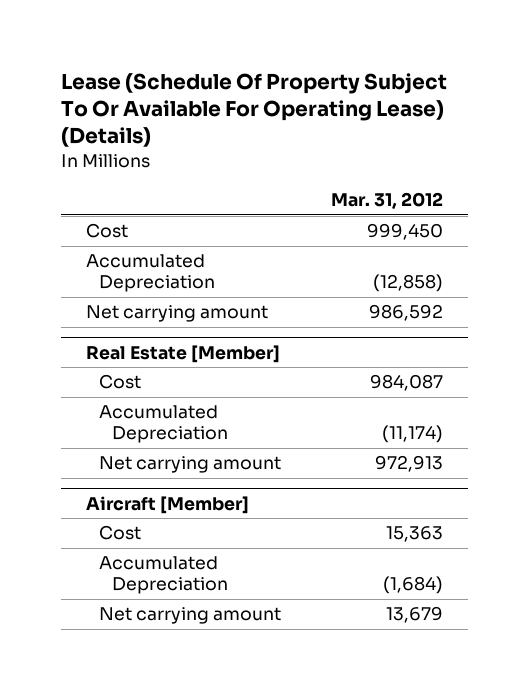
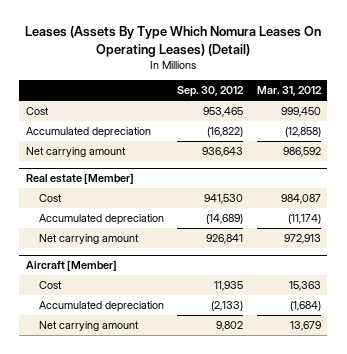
- Lease (Schedule Of Property Subject To Or Available For Operating Lease) (Details)
+ Leases (Assets By Type Which Nomura Leases On Operating Leases) (Detail)
- | Mar. 31, 2012
+ | Sep. 30, 2012 | Mar. 31, 2012
- Accumulated Depreciation | (12,858)
+ Accumulated depreciation | (16,822) | (12,858)
- Real Estate [Member]
+ Real estate [Member]
- Accumulated Depreciation | (11,174)
+ Accumulated depreciation | (14,689) | (11,174)
@ Aircraft [Member]
- Accumulated Depreciation | (1,684)
+ Accumulated depreciation | (2,133) | (1,684)

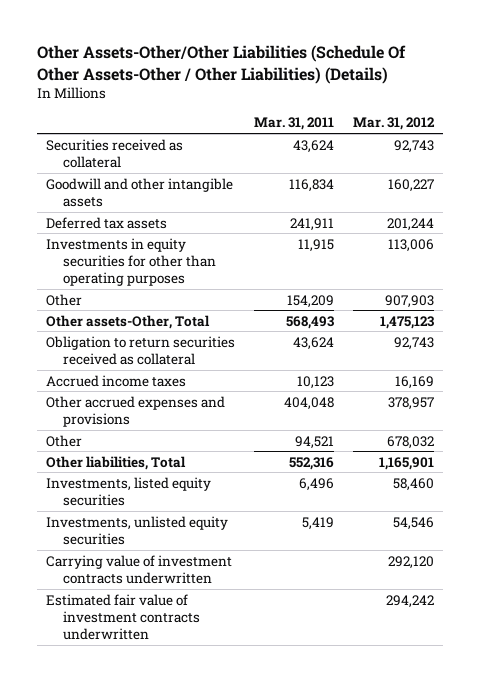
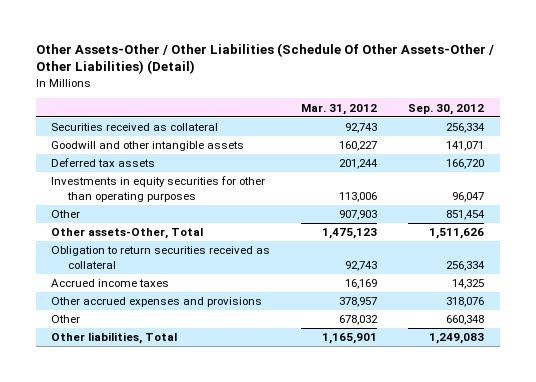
- Other Assets-Other/Other Liabilities (Schedule Of Other Assets-Other / Other Liabilities) (Details)
+ Other Assets-Other / Other Liabilities (Schedule Of Other Assets-Other / Other Liabilities) (Detail)
- | Mar. 31, 2011 | Mar. 31, 2012
+ | Mar. 31, 2012 | Sep. 30, 2012
- Investments, listed equity securities | 6,496 | 58,460
- Investments, unlisted equity securities | 5,419 | 54,546
- Carrying value of investment contracts underwritten | | 292,120
- Estimated fair value of investment contracts underwritten | | 294,242

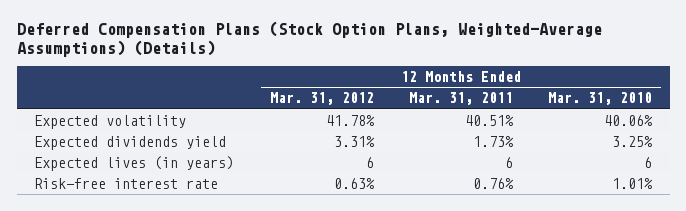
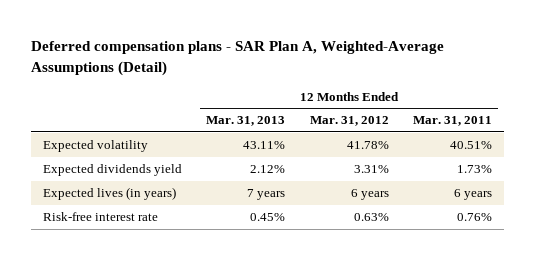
- Deferred Compensation Plans (Stock Option Plans, Weighted-Average Assumptions) (Details)
+ Deferred compensation plans - SAR Plan A, Weighted-Average Assumptions (Detail)
- | 12 Months Ended Mar. 31, 2012 | 12 Months Ended Mar. 31, 2011 | 12 Months Ended Mar. 31, 2010
+ | 12 Months Ended Mar. 31, 2013 | 12 Months Ended Mar. 31, 2012 | 12 Months Ended Mar. 31, 2011
- Expected lives (in years) | 6 | 6 | 6
+ Expected lives (in years) | 7 years | 6 years | 6 years

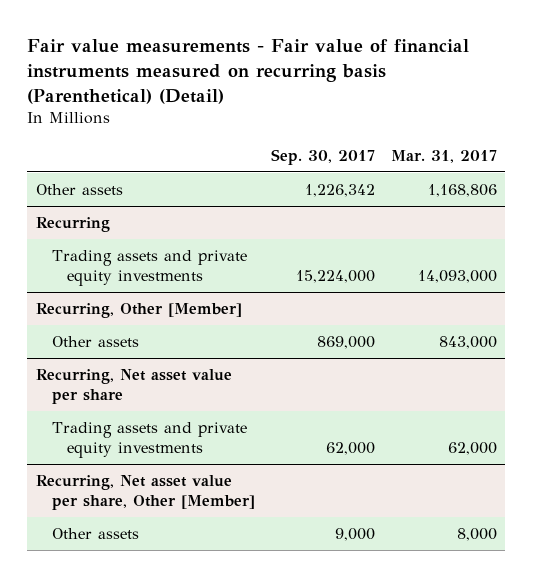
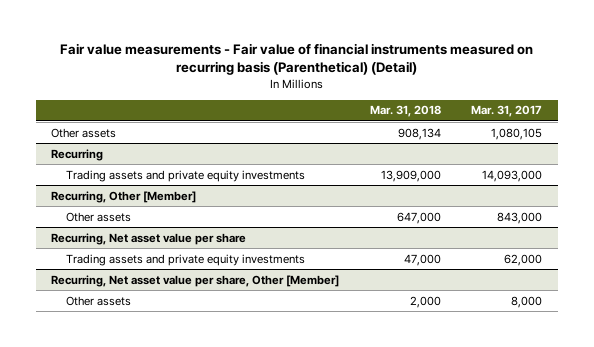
- | Sep. 30, 2017 | Mar. 31, 2017
+ | Mar. 31, 2018 | Mar. 31, 2017
- Other assets | 1,226,342 | 1,168,806
+ Other assets | 908,134 | 1,080,105

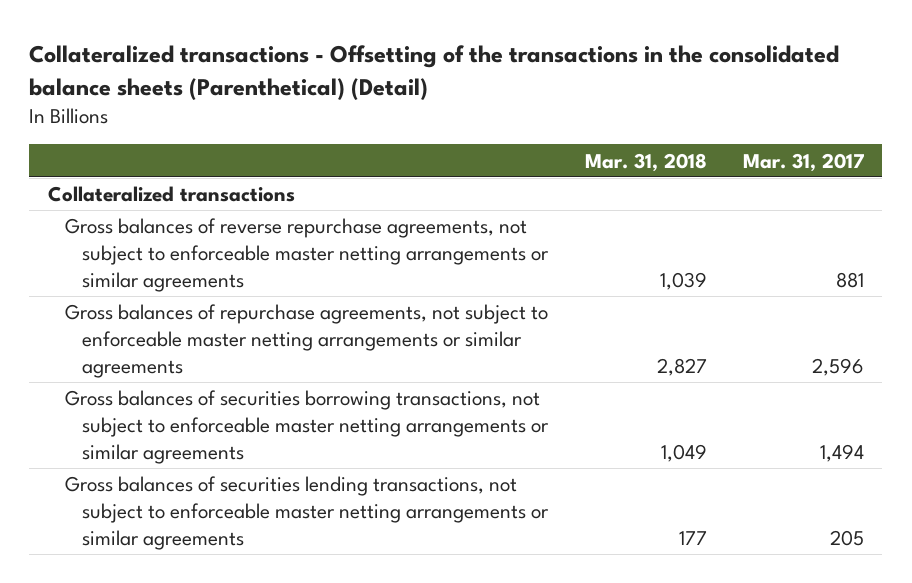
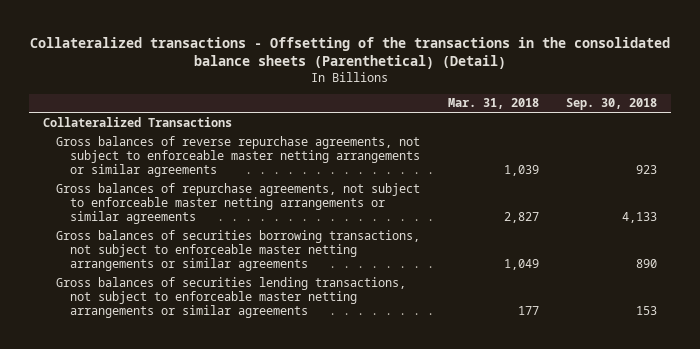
- | Mar. 31, 2018 | Mar. 31, 2017
+ | Mar. 31, 2018 | Sep. 30, 2018
- Collateralized transactions
+ Collateralized Transactions

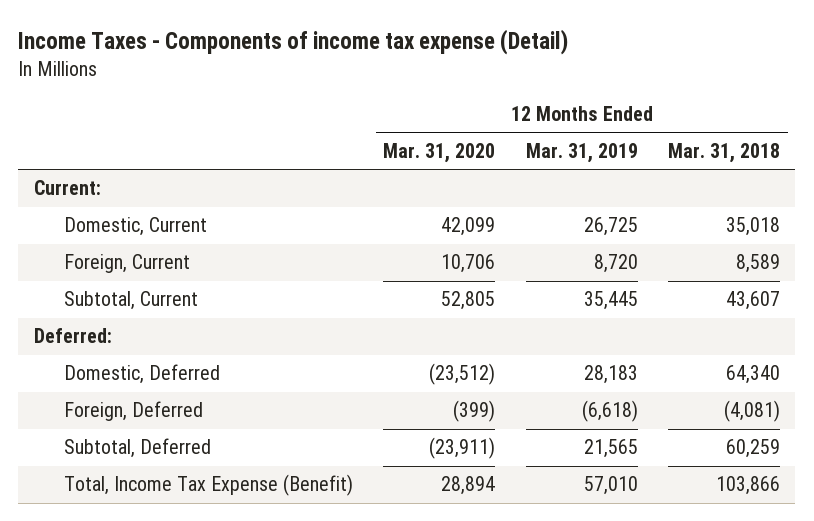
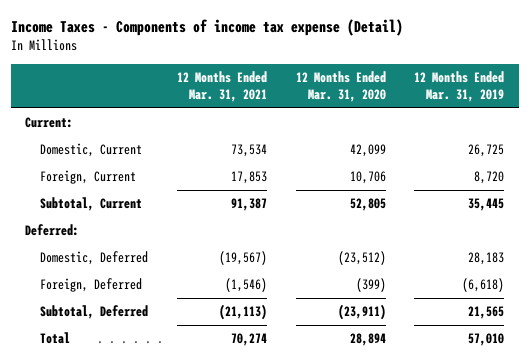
- | 12 Months Ended Mar. 31, 2020 | 12 Months Ended Mar. 31, 2019 | 12 Months Ended Mar. 31, 2018
+ | 12 Months Ended Mar. 31, 2021 | 12 Months Ended Mar. 31, 2020 | 12 Months Ended Mar. 31, 2019
- Total, Income Tax Expense (Benefit) | 28,894 | 57,010 | 103,866
+ Total | 70,274 | 28,894 | 57,010

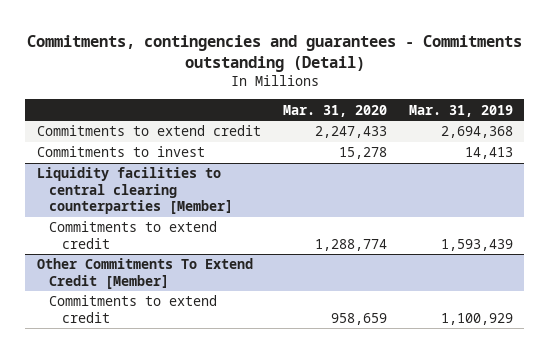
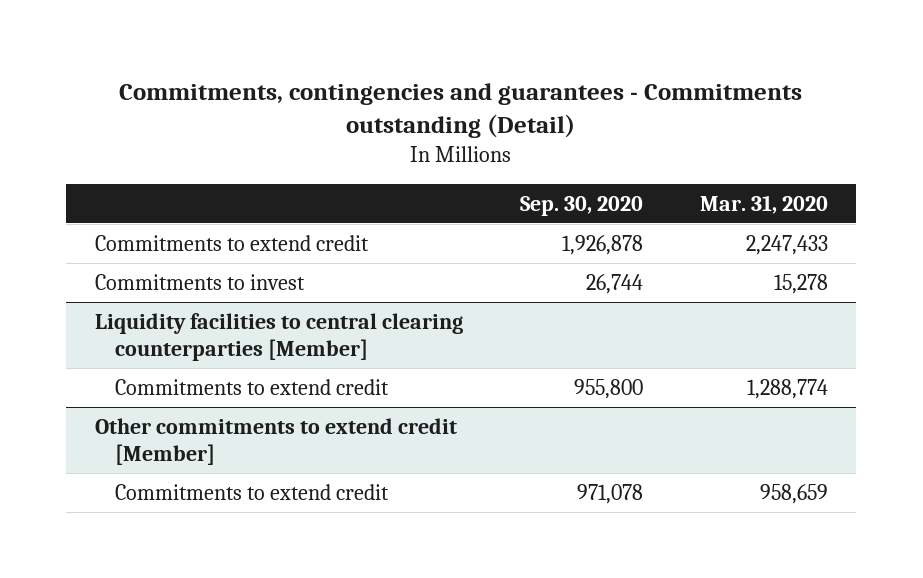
- | Mar. 31, 2020 | Mar. 31, 2019
+ | Sep. 30, 2020 | Mar. 31, 2020
- Other Commitments To Extend Credit [Member]
+ Other commitments to extend credit [Member]

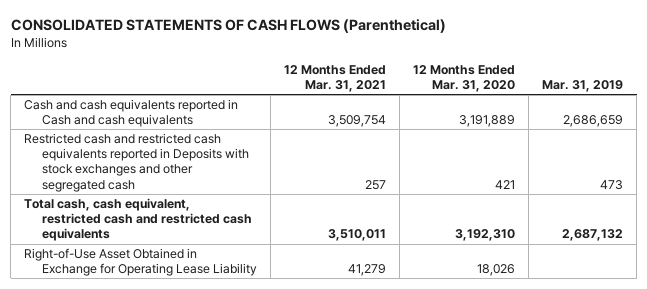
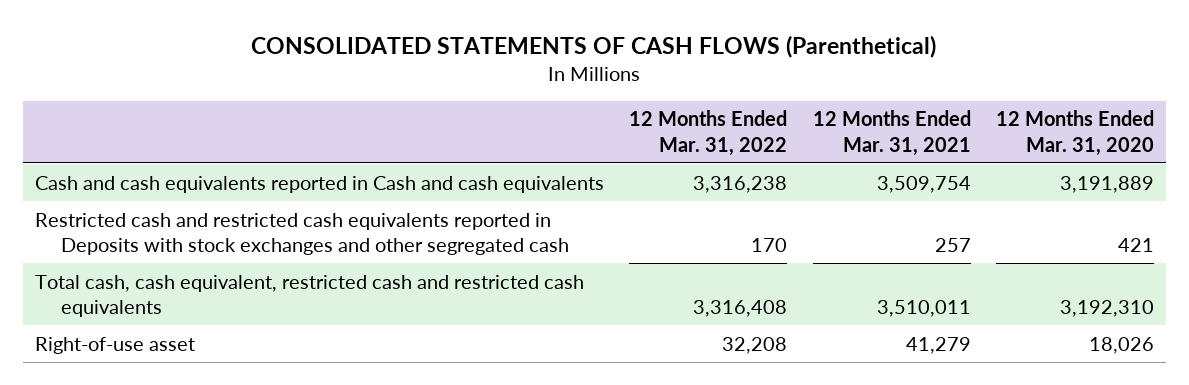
- | 12 Months Ended Mar. 31, 2021 | 12 Months Ended Mar. 31, 2020 | Mar. 31, 2019
+ | 12 Months Ended Mar. 31, 2022 | 12 Months Ended Mar. 31, 2021 | 12 Months Ended Mar. 31, 2020
- Right-of-Use Asset Obtained in Exchange for Operating Lease Liability | 41,279 | 18,026 |
+ Right-of-use asset | 32,208 | 41,279 | 18,026

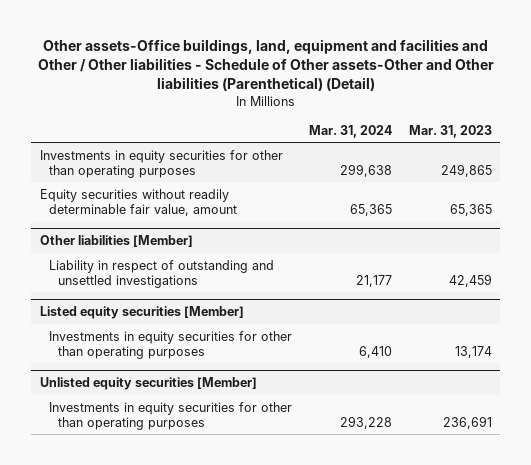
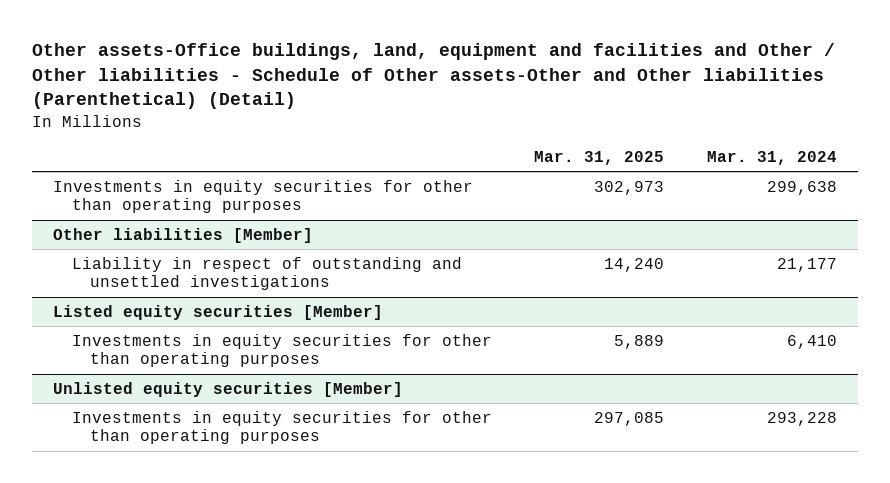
- | Mar. 31, 2024 | Mar. 31, 2023
+ | Mar. 31, 2025 | Mar. 31, 2024
- Equity securities without readily determinable fair value, amount | 65,365 | 65,365

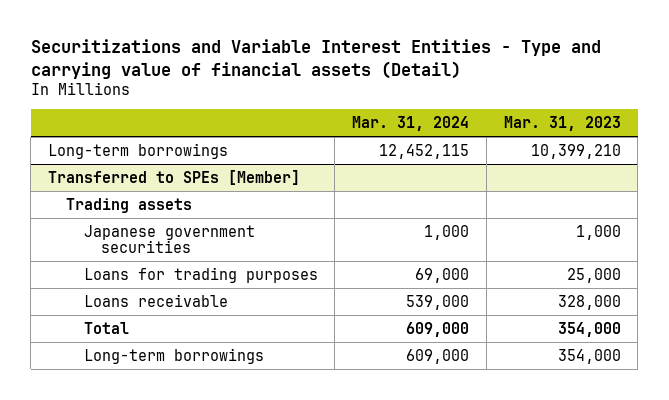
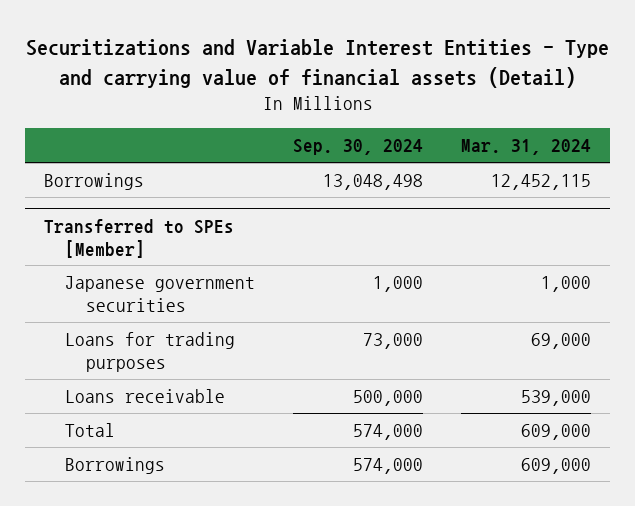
- | Mar. 31, 2024 | Mar. 31, 2023
+ | Sep. 30, 2024 | Mar. 31, 2024
- Long-term borrowings | 12,452,115 | 10,399,210
+ Borrowings | 13,048,498 | 12,452,115
@ Transferred to SPEs [Member]
- Trading assets
- Long-term borrowings | 609,000 | 354,000
+ Borrowings | 574,000 | 609,000

